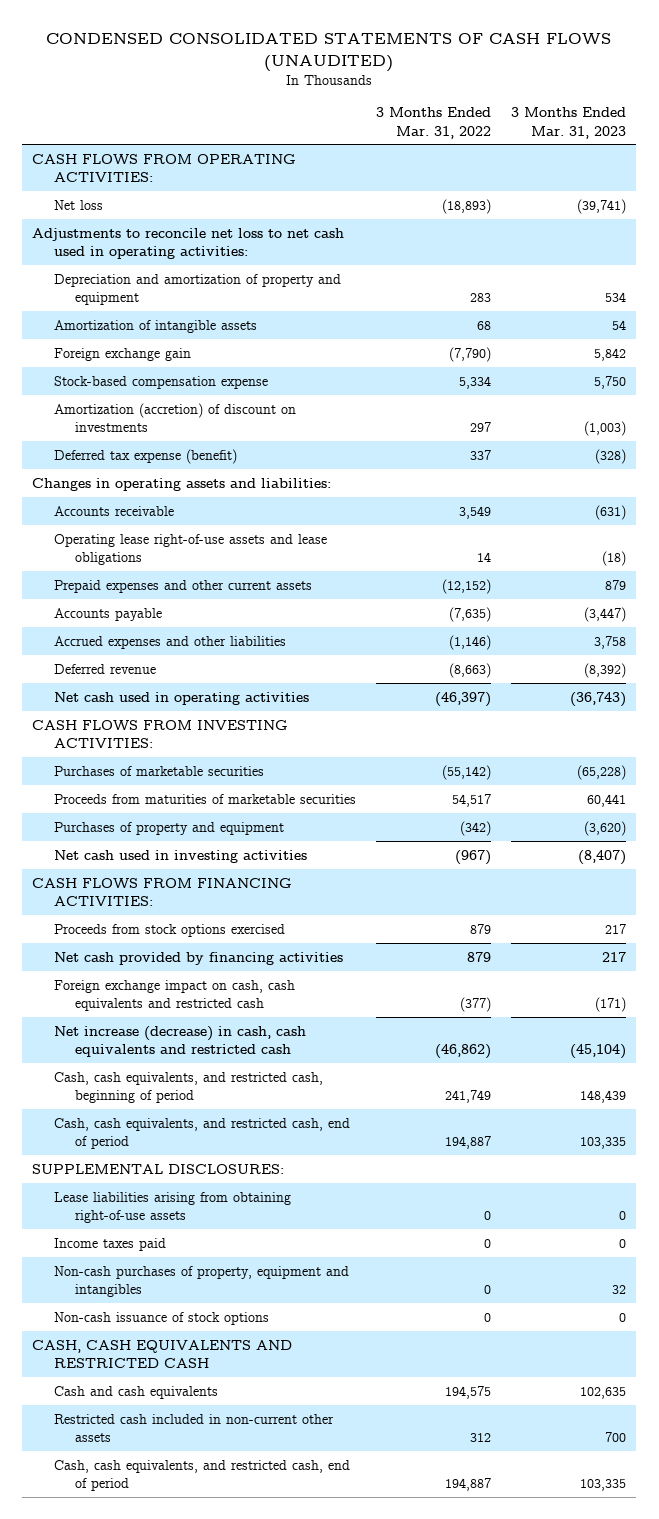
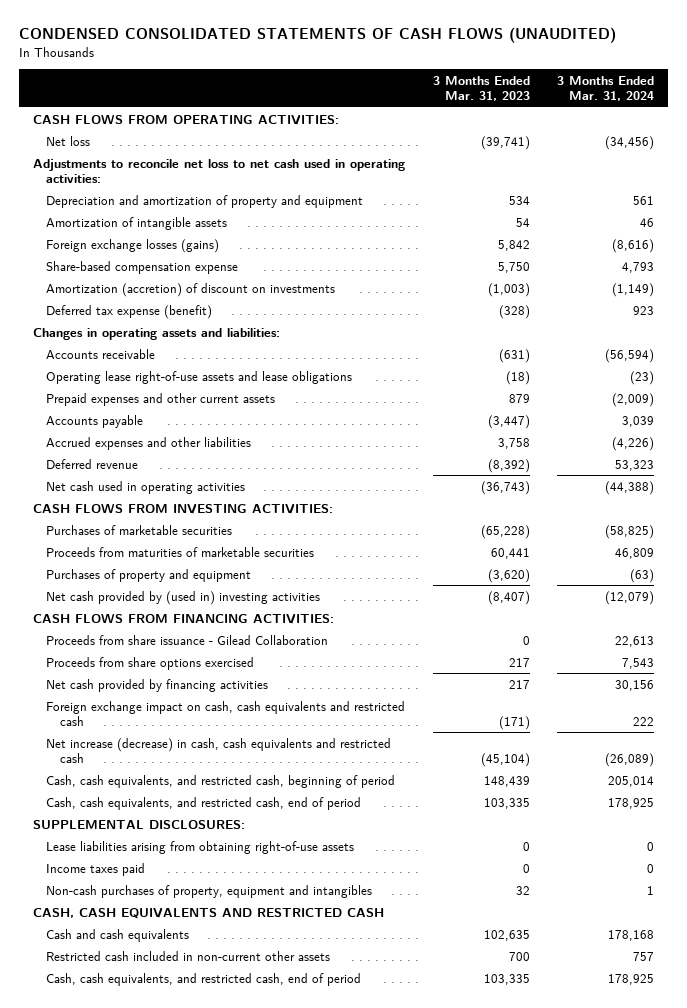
- | 3 Months Ended Mar. 31, 2022 | 3 Months Ended Mar. 31, 2023
+ | 3 Months Ended Mar. 31, 2023 | 3 Months Ended Mar. 31, 2024
- Foreign exchange gain | (7,790) | 5,842
- Stock-based compensation expense | 5,334 | 5,750
+ Foreign exchange losses (gains) | 5,842 | (8,616)
+ Share-based compensation expense | 5,750 | 4,793
- Net cash used in investing activities | (967) | (8,407)
+ Net cash provided by (used in) investing activities | (8,407) | (12,079)
- Proceeds from stock options exercised | 879 | 217
+ Proceeds from share issuance - Gilead Collaboration | 0 | 22,613
+ Proceeds from share options exercised | 217 | 7,543
- Non-cash issuance of stock options | 0 | 0

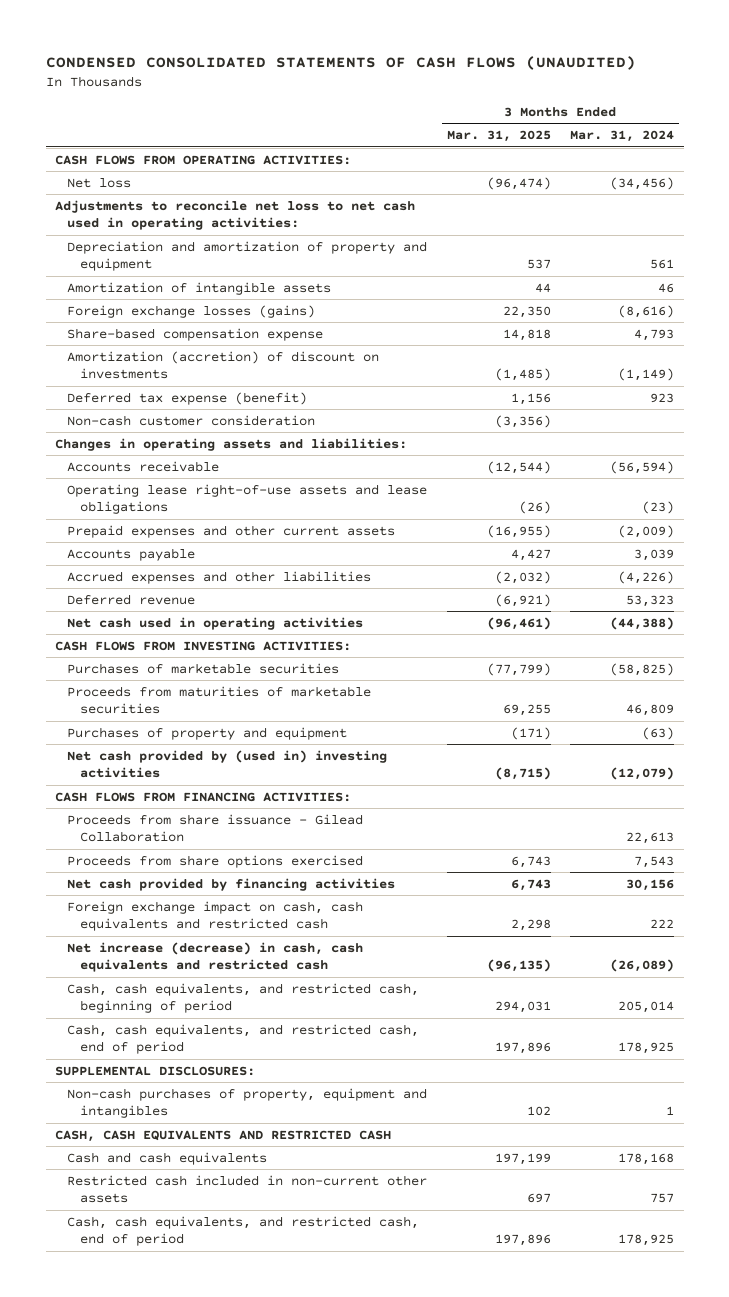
- | 3 Months Ended Mar. 31, 2023 | 3 Months Ended Mar. 31, 2024
+ | 3 Months Ended Mar. 31, 2025 | 3 Months Ended Mar. 31, 2024
+ Non-cash customer consideration | (3,356) |
- Lease liabilities arising from obtaining right-of-use assets | 0 | 0
- Income taxes paid | 0 | 0

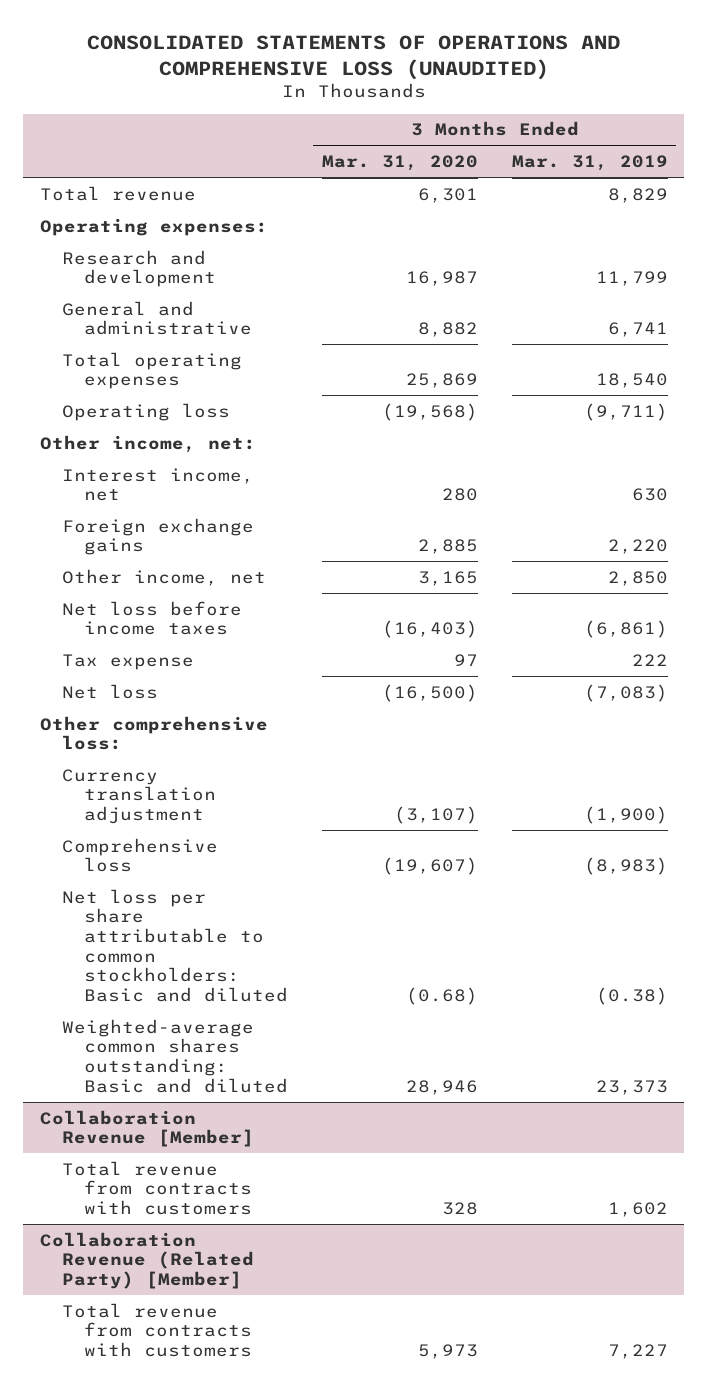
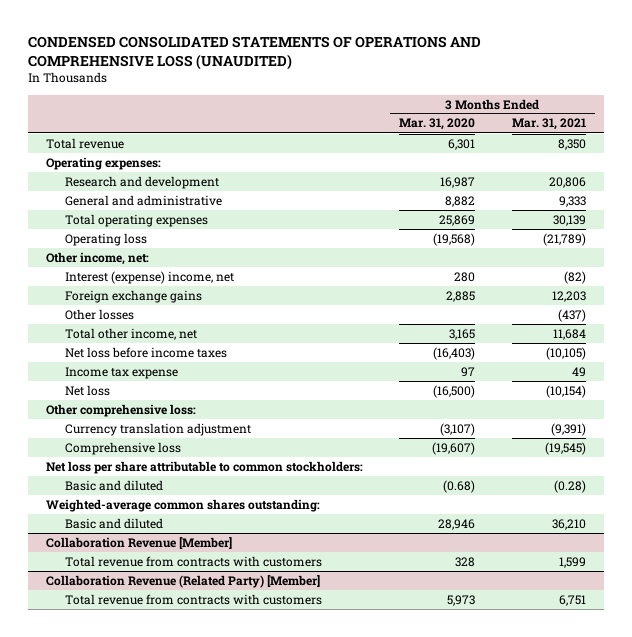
- CONSOLIDATED STATEMENTS OF OPERATIONS AND COMPREHENSIVE LOSS (UNAUDITED)
+ CONDENSED CONSOLIDATED STATEMENTS OF OPERATIONS AND COMPREHENSIVE LOSS (UNAUDITED)
- | 3 Months Ended Mar. 31, 2020 | 3 Months Ended Mar. 31, 2019
+ | 3 Months Ended Mar. 31, 2020 | 3 Months Ended Mar. 31, 2021
- Interest income, net | 280 | 630
+ Interest (expense) income, net | 280 | (82)
- Other income, net | 3,165 | 2,850
+ Other losses | | (437)
+ Total other income, net | 3,165 | 11,684
- Tax expense | 97 | 222
+ Income tax expense | 97 | 49
- Net loss per share attributable to common stockholders: Basic and diluted | (0.68) | (0.38)
- Weighted-average common shares outstanding: Basic and diluted | 28,946 | 23,373
+ Net loss per share attributable to common stockholders:
+ Basic and diluted | (0.68) | (0.28)
+ Weighted-average common shares outstanding:
+ Basic and diluted | 28,946 | 36,210

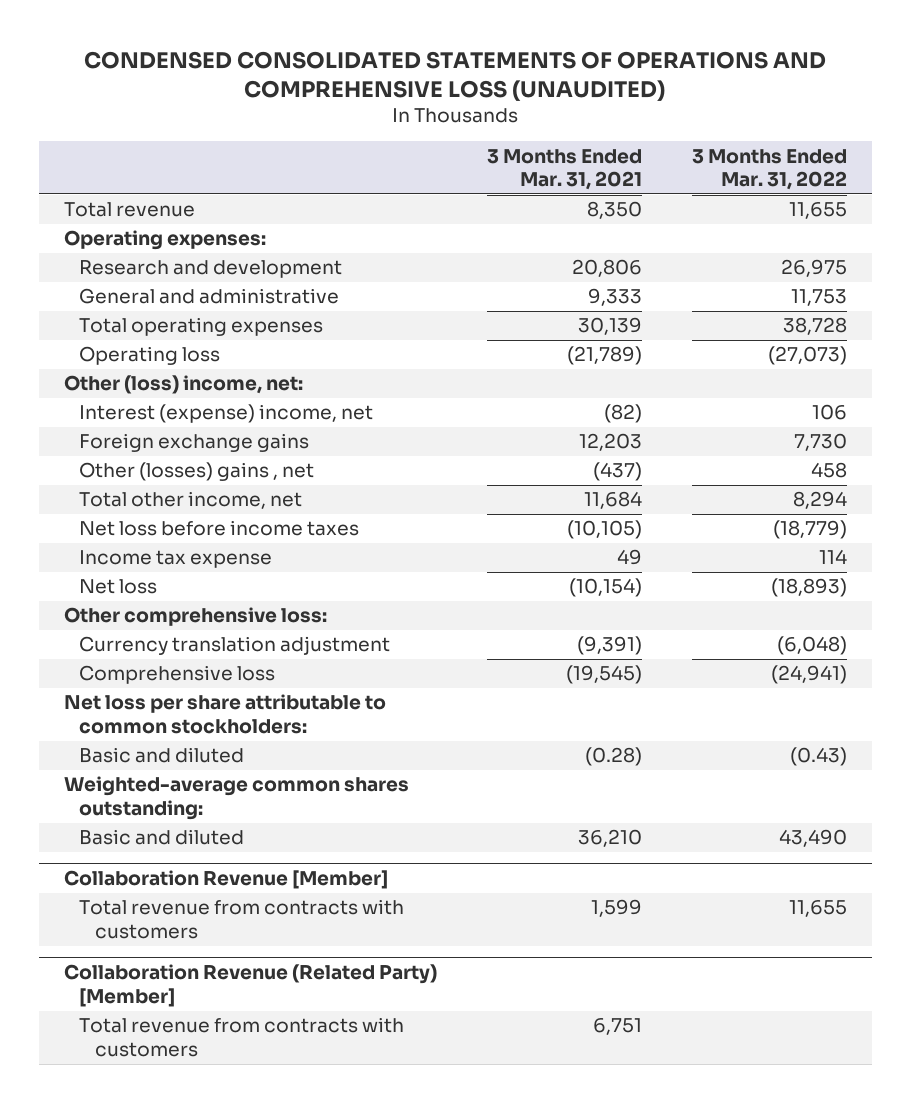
- | 3 Months Ended Mar. 31, 2020 | 3 Months Ended Mar. 31, 2021
+ | 3 Months Ended Mar. 31, 2021 | 3 Months Ended Mar. 31, 2022
- Other income, net:
+ Other (loss) income, net:
- Other losses | | (437)
+ Other (losses) gains , net | (437) | 458

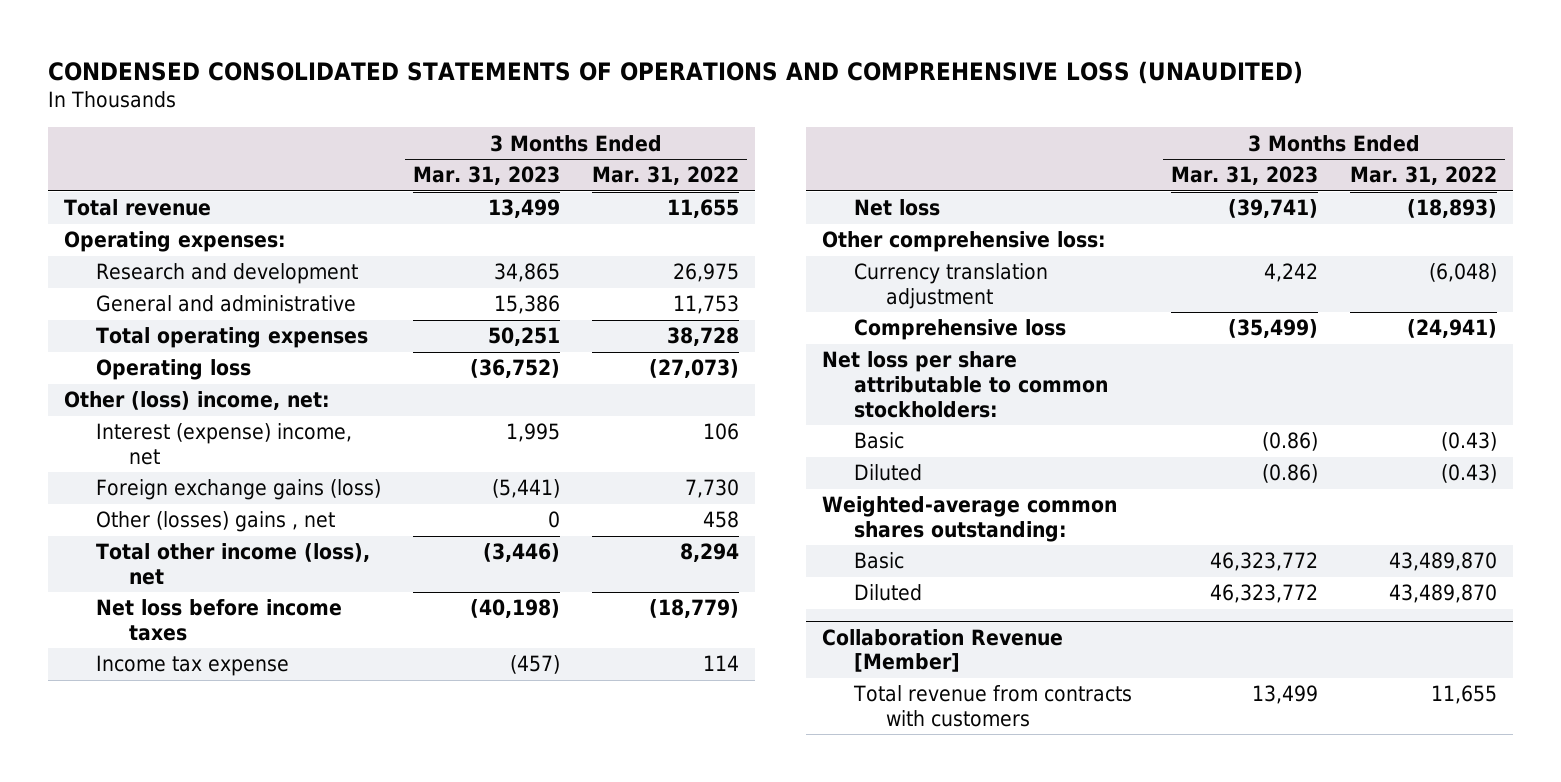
- | 3 Months Ended Mar. 31, 2021 | 3 Months Ended Mar. 31, 2022
+ | 3 Months Ended Mar. 31, 2023 | 3 Months Ended Mar. 31, 2022
- Foreign exchange gains | 12,203 | 7,730
+ Foreign exchange gains (loss) | (5,441) | 7,730
- Total other income, net | 11,684 | 8,294
+ Total other income (loss), net | (3,446) | 8,294
- Basic and diluted | (0.28) | (0.43)
+ Basic | (0.86) | (0.43)
+ Diluted | (0.86) | (0.43)
- Basic and diluted | 36,210 | 43,490
+ Basic | 46,323,772 | 43,489,870
+ Diluted | 46,323,772 | 43,489,870
- Collaboration Revenue (Related Party) [Member]
- Total revenue from contracts with customers | 6,751 |

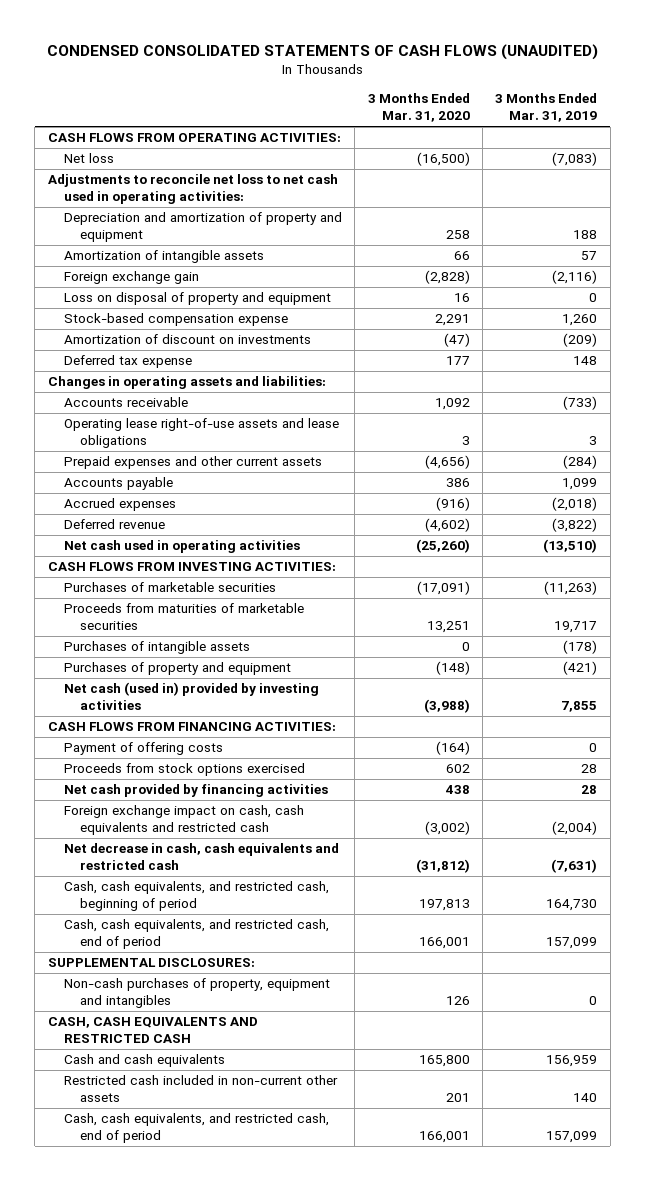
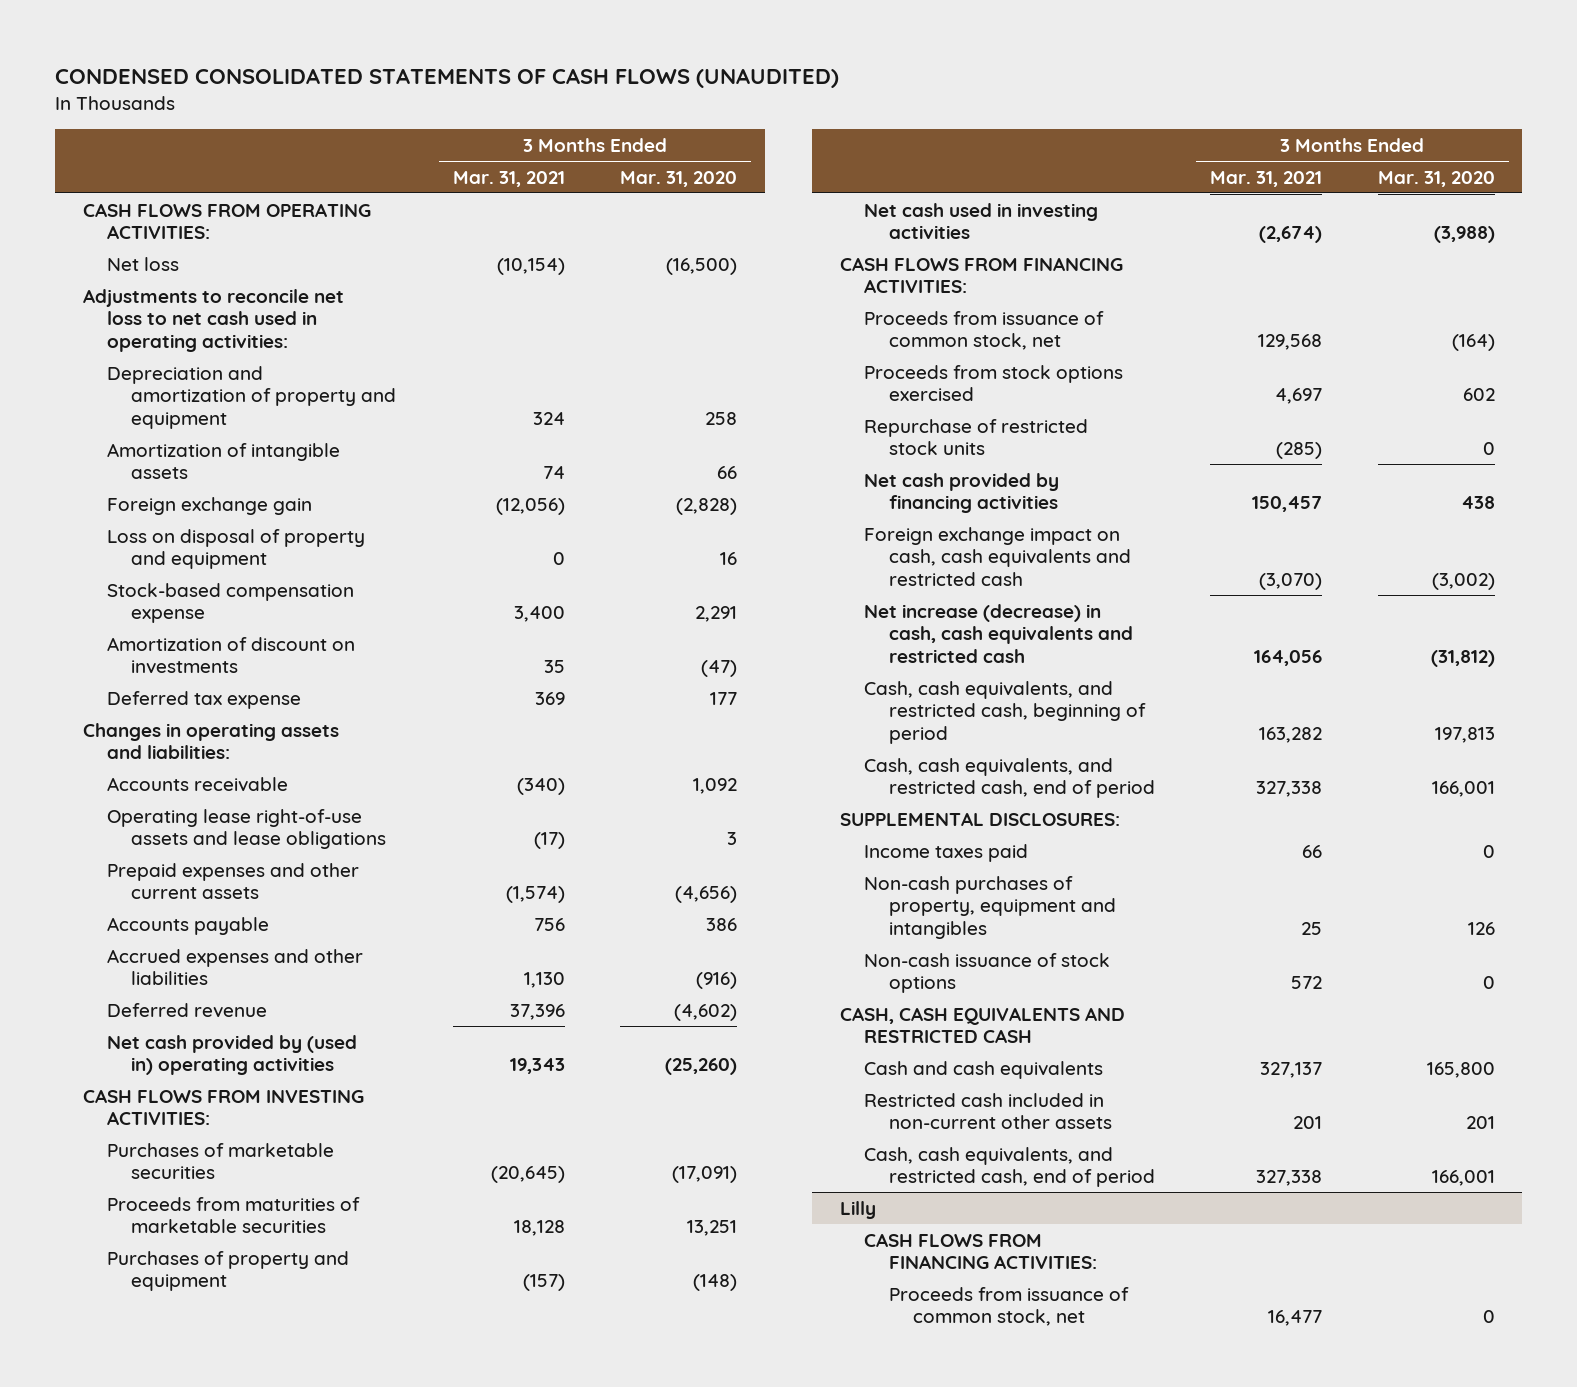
- | 3 Months Ended Mar. 31, 2020 | 3 Months Ended Mar. 31, 2019
+ | 3 Months Ended Mar. 31, 2021 | 3 Months Ended Mar. 31, 2020
- Accrued expenses | (916) | (2,018)
+ Accrued expenses and other liabilities | 1,130 | (916)
- Net cash used in operating activities | (25,260) | (13,510)
+ Net cash provided by (used in) operating activities | 19,343 | (25,260)
- Purchases of intangible assets | 0 | (178)
- Net cash (used in) provided by investing activities | (3,988) | 7,855
+ Net cash used in investing activities | (2,674) | (3,988)
- Payment of offering costs | (164) | 0
+ Proceeds from issuance of common stock, net | 129,568 | (164)
+ Repurchase of restricted stock units | (285) | 0
- Net decrease in cash, cash equivalents and restricted cash | (31,812) | (7,631)
+ Net increase (decrease) in cash, cash equivalents and restricted cash | 164,056 | (31,812)
+ Income taxes paid | 66 | 0
+ Non-cash issuance of stock options | 572 | 0
+ Lilly
+ CASH FLOWS FROM FINANCING ACTIVITIES:
+ Proceeds from issuance of common stock, net | 16,477 | 0

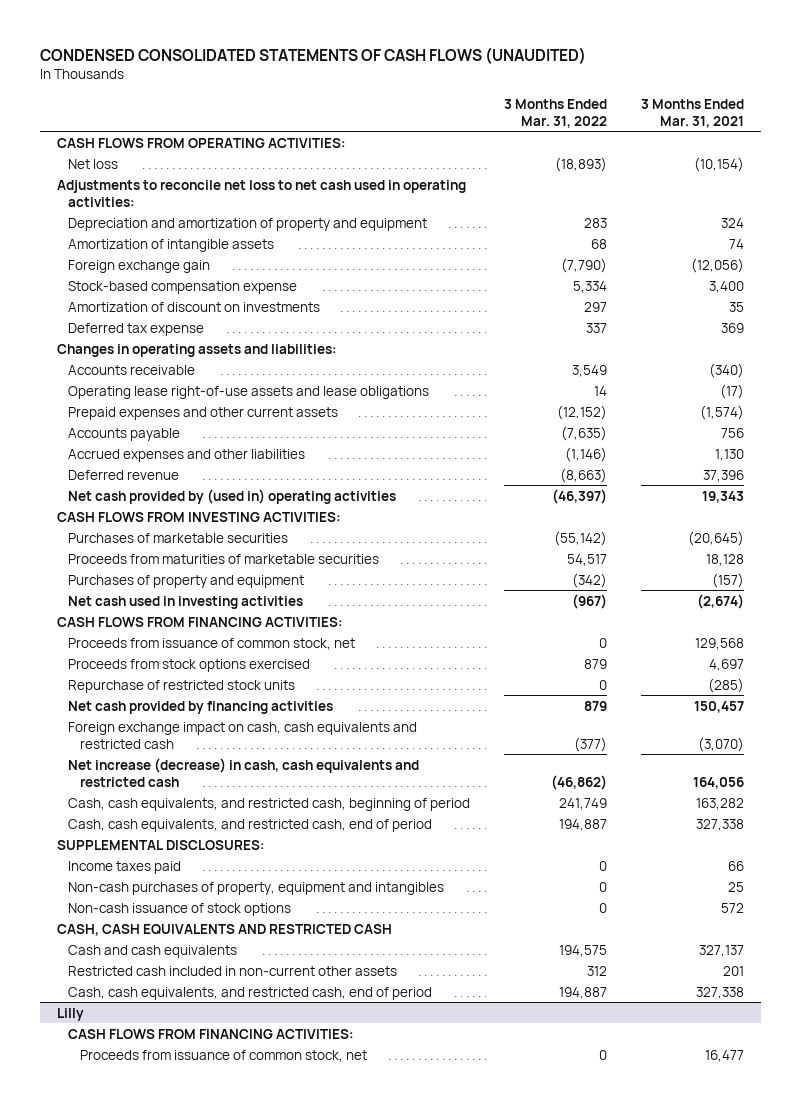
- | 3 Months Ended Mar. 31, 2021 | 3 Months Ended Mar. 31, 2020
+ | 3 Months Ended Mar. 31, 2022 | 3 Months Ended Mar. 31, 2021
- Loss on disposal of property and equipment | 0 | 16

